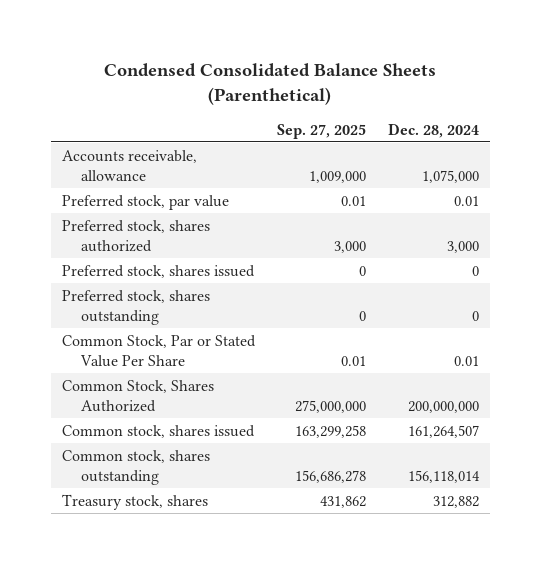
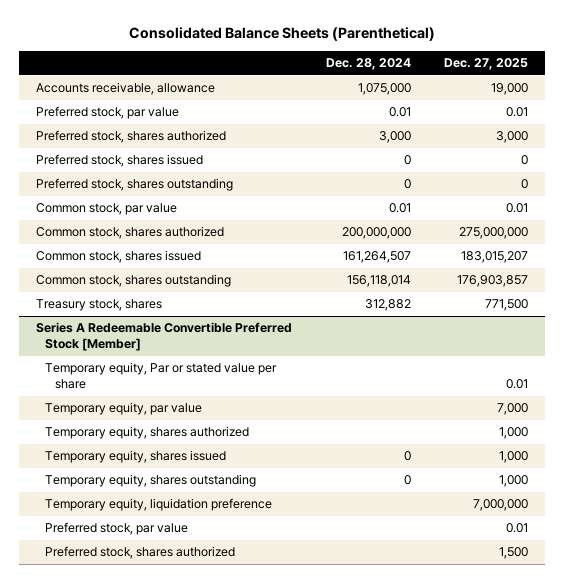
- Condensed Consolidated Balance Sheets (Parenthetical)
+ Consolidated Balance Sheets (Parenthetical)
- | Sep. 27, 2025 | Dec. 28, 2024
+ | Dec. 28, 2024 | Dec. 27, 2025
- Common Stock, Par or Stated Value Per Share | 0.01 | 0.01
- Common Stock, Shares Authorized | 275,000,000 | 200,000,000
+ Common stock, par value | 0.01 | 0.01
+ Common stock, shares authorized | 200,000,000 | 275,000,000
+ Series A Redeemable Convertible Preferred Stock [Member]
+ Temporary equity, Par or stated value per share | | 0.01
+ Temporary equity, par value | | 7,000
+ Temporary equity, shares authorized | | 1,000
+ Temporary equity, shares issued | 0 | 1,000
+ Temporary equity, shares outstanding | 0 | 1,000
+ Temporary equity, liquidation preference | | 7,000,000
+ Preferred stock, par value | | 0.01
+ Preferred stock, shares authorized | | 1,500

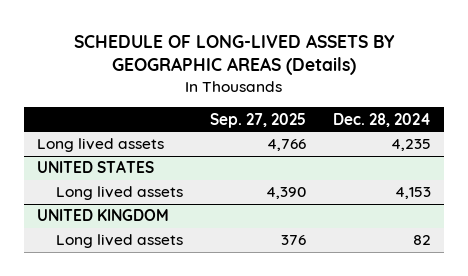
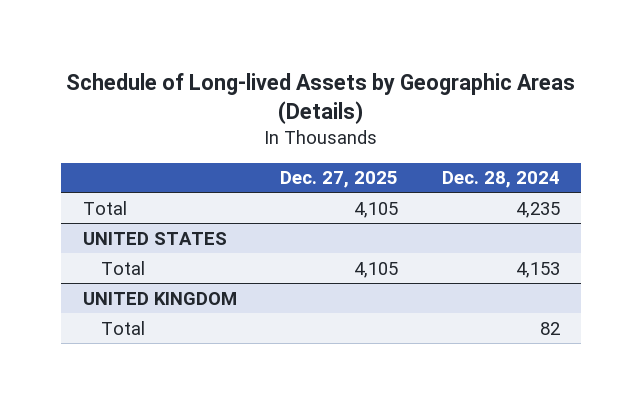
- SCHEDULE OF LONG-LIVED ASSETS BY GEOGRAPHIC AREAS (Details)
+ Schedule of Long-lived Assets by Geographic Areas (Details)
- | Sep. 27, 2025 | Dec. 28, 2024
+ | Dec. 27, 2025 | Dec. 28, 2024
- Long lived assets | 4,766 | 4,235
+ Total | 4,105 | 4,235
@ UNITED STATES
- Long lived assets | 4,390 | 4,153
+ Total | 4,105 | 4,153
@ UNITED KINGDOM
- Long lived assets | 376 | 82
+ Total | | 82

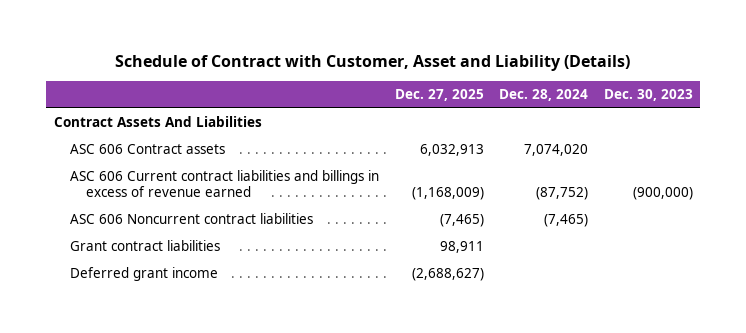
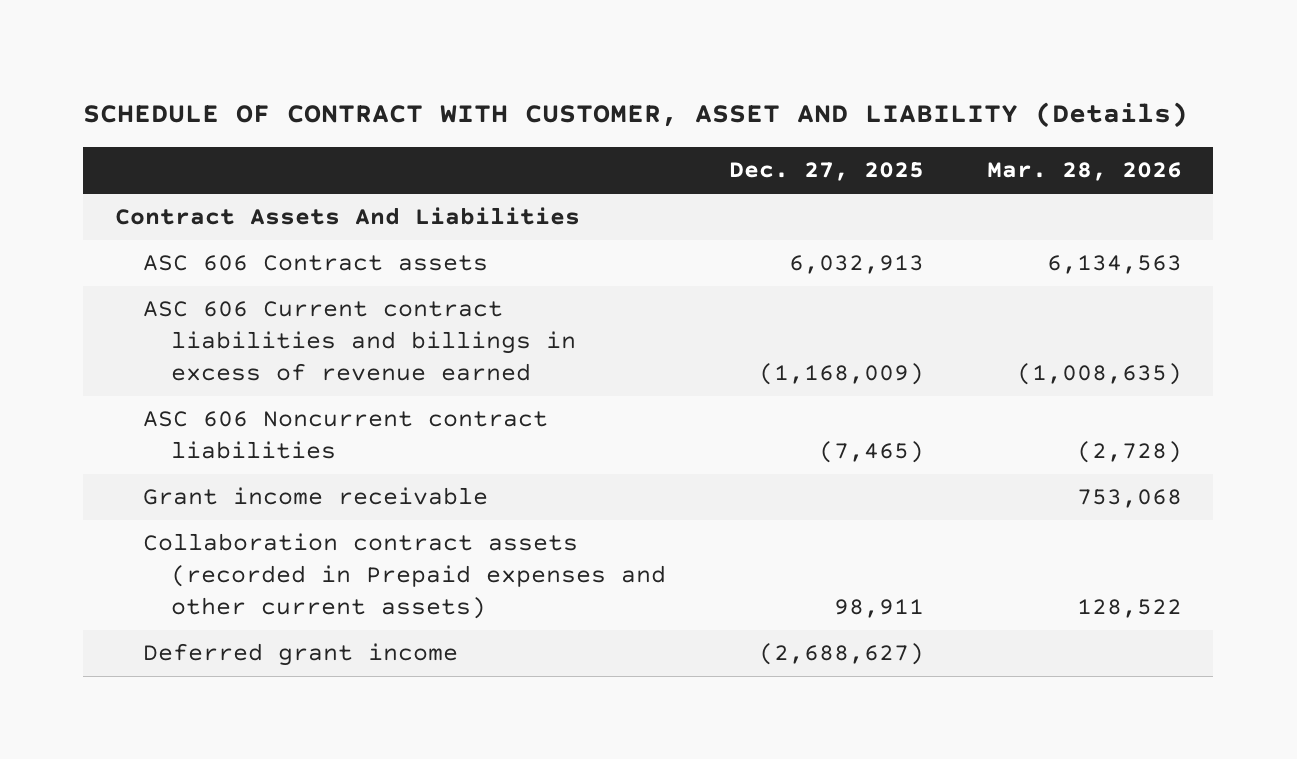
- Schedule of Contract with Customer, Asset and Liability (Details)
+ SCHEDULE OF CONTRACT WITH CUSTOMER, ASSET AND LIABILITY (Details)
- | Dec. 27, 2025 | Dec. 28, 2024 | Dec. 30, 2023
+ | Dec. 27, 2025 | Mar. 28, 2026
- Grant contract liabilities | 98,911 | |
+ Grant income receivable | | 753,068
+ Collaboration contract assets (recorded in Prepaid expenses and other current assets) | 98,911 | 128,522

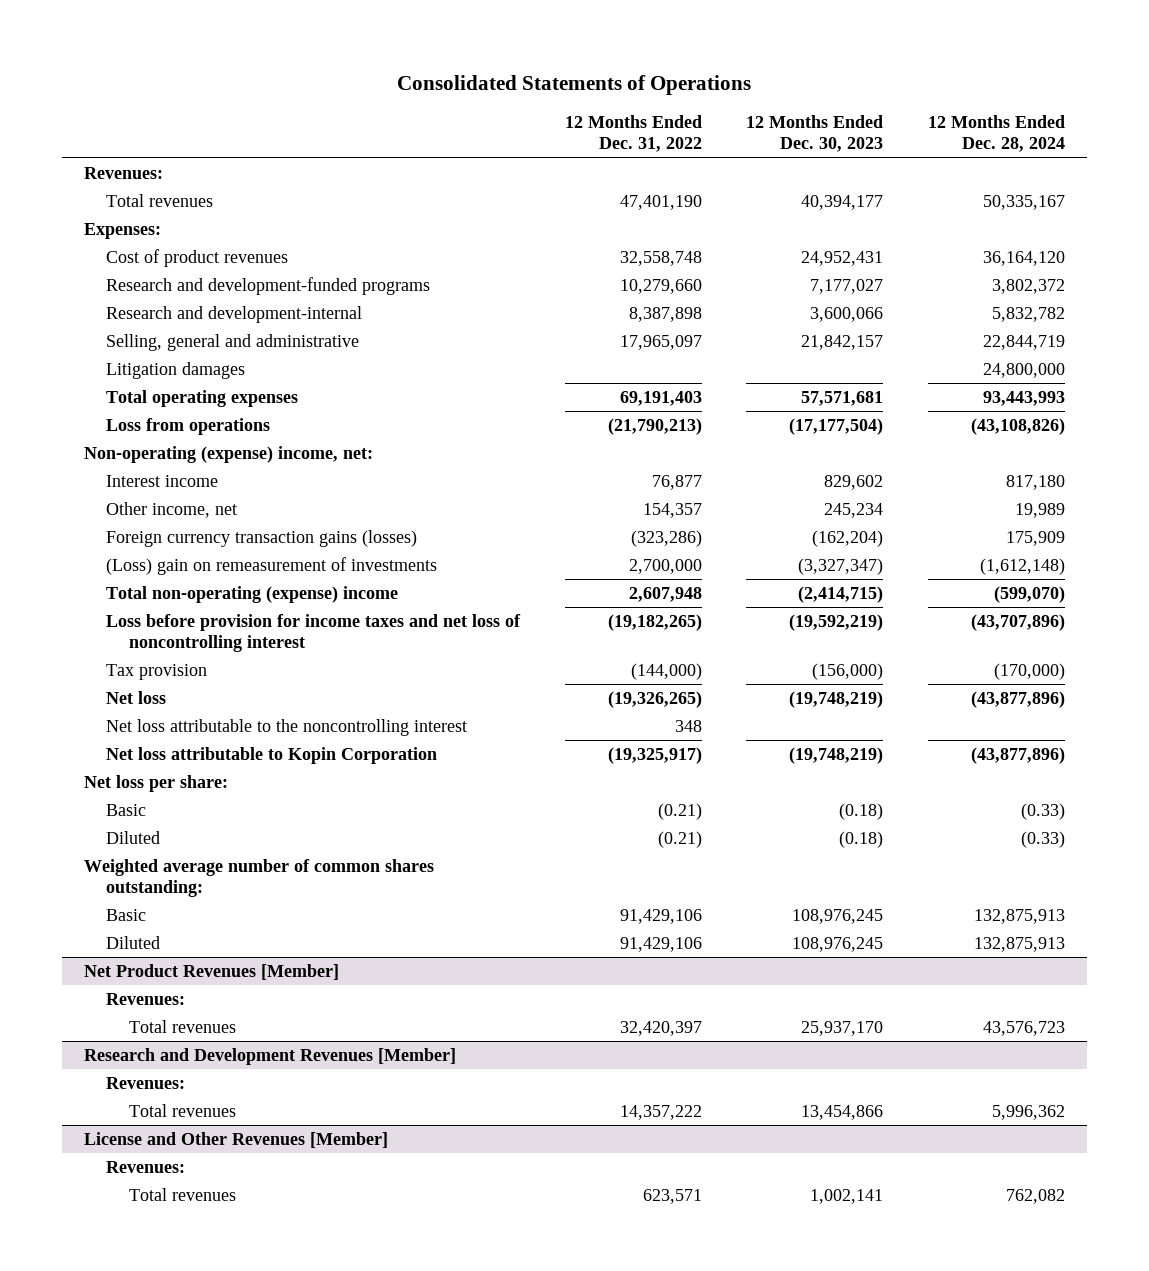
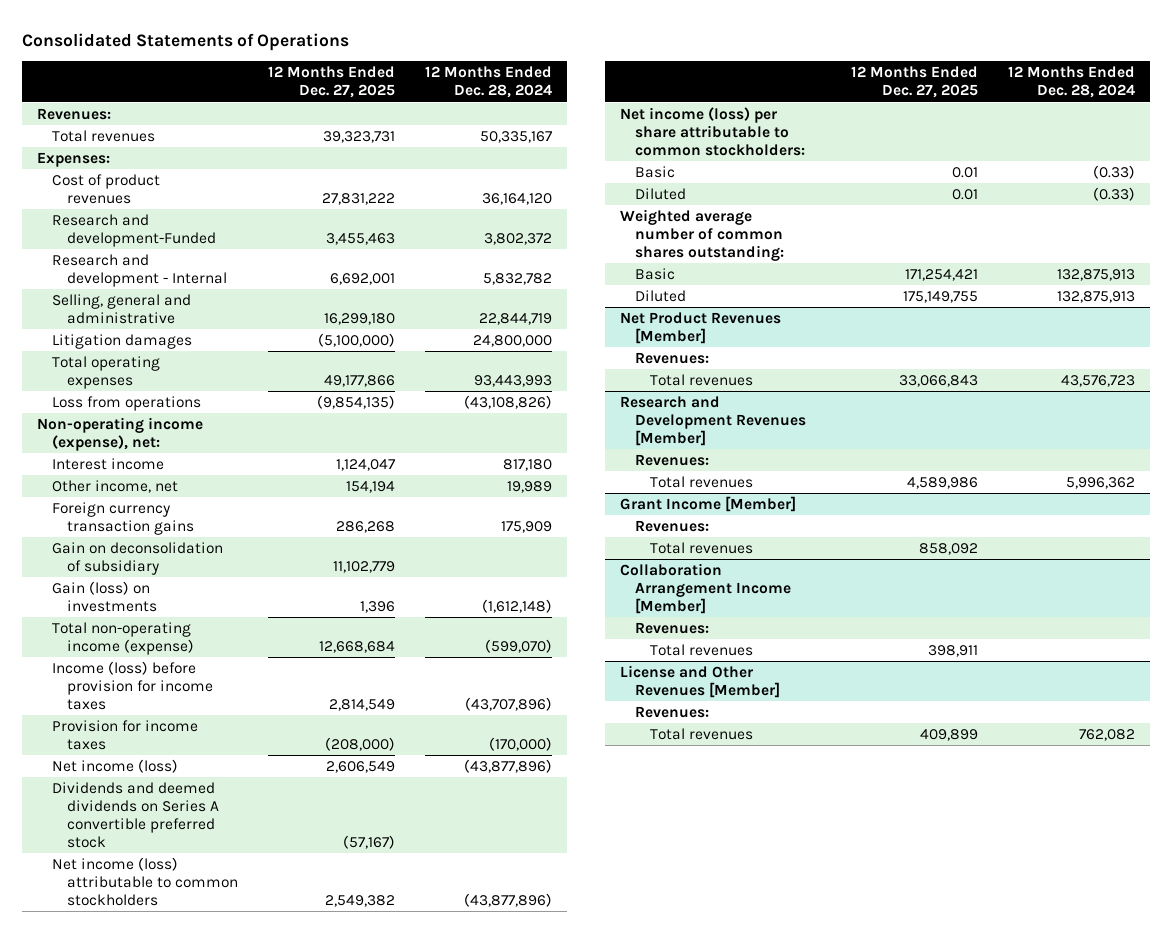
- | 12 Months Ended Dec. 31, 2022 | 12 Months Ended Dec. 30, 2023 | 12 Months Ended Dec. 28, 2024
+ | 12 Months Ended Dec. 27, 2025 | 12 Months Ended Dec. 28, 2024
- Research and development-funded programs | 10,279,660 | 7,177,027 | 3,802,372
- Research and development-internal | 8,387,898 | 3,600,066 | 5,832,782
+ Research and development-Funded | 3,455,463 | 3,802,372
+ Research and development - Internal | 6,692,001 | 5,832,782
- Non-operating (expense) income, net:
+ Non-operating income (expense), net:
- Foreign currency transaction gains (losses) | (323,286) | (162,204) | 175,909
- (Loss) gain on remeasurement of investments | 2,700,000 | (3,327,347) | (1,612,148)
- Total non-operating (expense) income | 2,607,948 | (2,414,715) | (599,070)
- Loss before provision for income taxes and net loss of noncontrolling interest | (19,182,265) | (19,592,219) | (43,707,896)
- Tax provision | (144,000) | (156,000) | (170,000)
- Net loss | (19,326,265) | (19,748,219) | (43,877,896)
- Net loss attributable to the noncontrolling interest | 348 | |
- Net loss attributable to Kopin Corporation | (19,325,917) | (19,748,219) | (43,877,896)
- Net loss per share:
+ Foreign currency transaction gains | 286,268 | 175,909
+ Gain on deconsolidation of subsidiary | 11,102,779 |
+ Gain (loss) on investments | 1,396 | (1,612,148)
+ Total non-operating income (expense) | 12,668,684 | (599,070)
+ Income (loss) before provision for income taxes | 2,814,549 | (43,707,896)
+ Provision for income taxes | (208,000) | (170,000)
+ Net income (loss) | 2,606,549 | (43,877,896)
+ Dividends and deemed dividends on Series A convertible preferred stock | (57,167) |
+ Net income (loss) attributable to common stockholders | 2,549,382 | (43,877,896)
+ Net income (loss) per share attributable to common stockholders:
+ Grant Income [Member]
+ Revenues:
+ Total revenues | 858,092 |
+ Collaboration Arrangement Income [Member]
+ Revenues:
+ Total revenues | 398,911 |

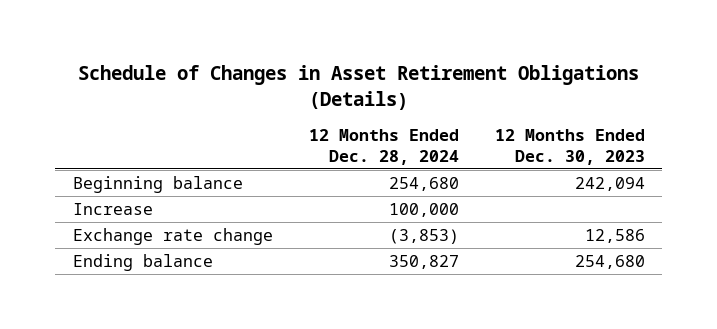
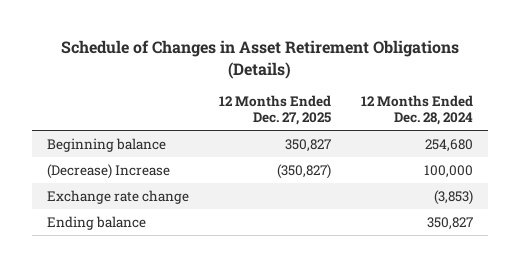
- | 12 Months Ended Dec. 28, 2024 | 12 Months Ended Dec. 30, 2023
+ | 12 Months Ended Dec. 27, 2025 | 12 Months Ended Dec. 28, 2024
- Increase | 100,000 |
+ (Decrease) Increase | (350,827) | 100,000

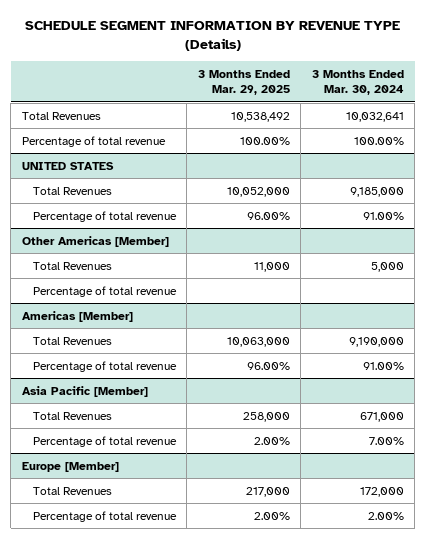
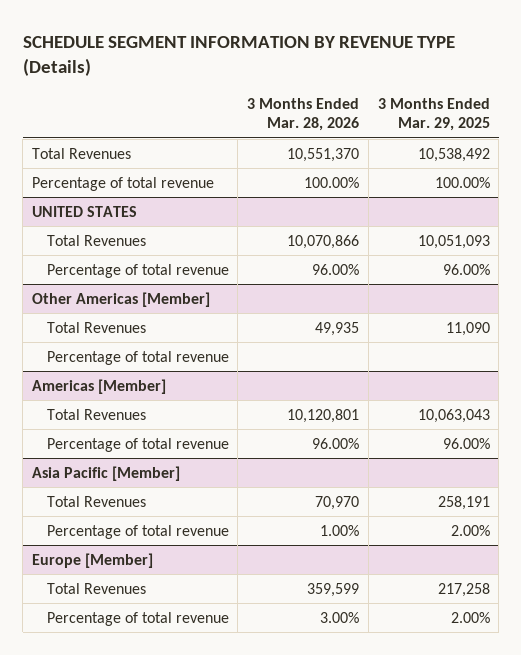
- | 3 Months Ended Mar. 29, 2025 | 3 Months Ended Mar. 30, 2024
+ | 3 Months Ended Mar. 28, 2026 | 3 Months Ended Mar. 29, 2025
@ UNITED STATES
- Total Revenues | 10,052,000 | 9,185,000
+ Total Revenues | 10,070,866 | 10,051,093
@ Other Americas [Member]
- Total Revenues | 11,000 | 5,000
+ Total Revenues | 49,935 | 11,090
@ Americas [Member]
- Total Revenues | 10,063,000 | 9,190,000
+ Total Revenues | 10,120,801 | 10,063,043
@ Asia Pacific [Member]
- Total Revenues | 258,000 | 671,000
+ Total Revenues | 70,970 | 258,191
@ Europe [Member]
- Total Revenues | 217,000 | 172,000
+ Total Revenues | 359,599 | 217,258

